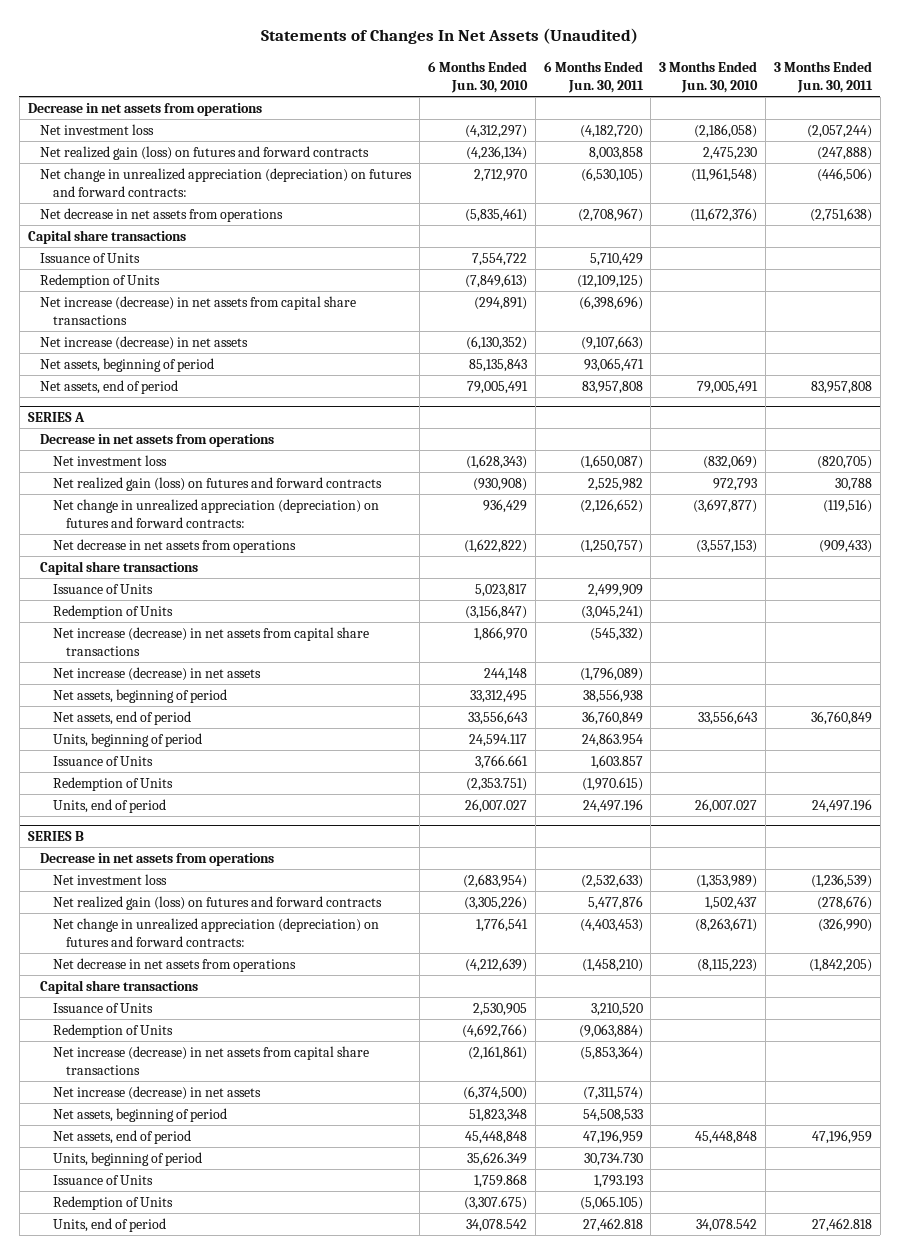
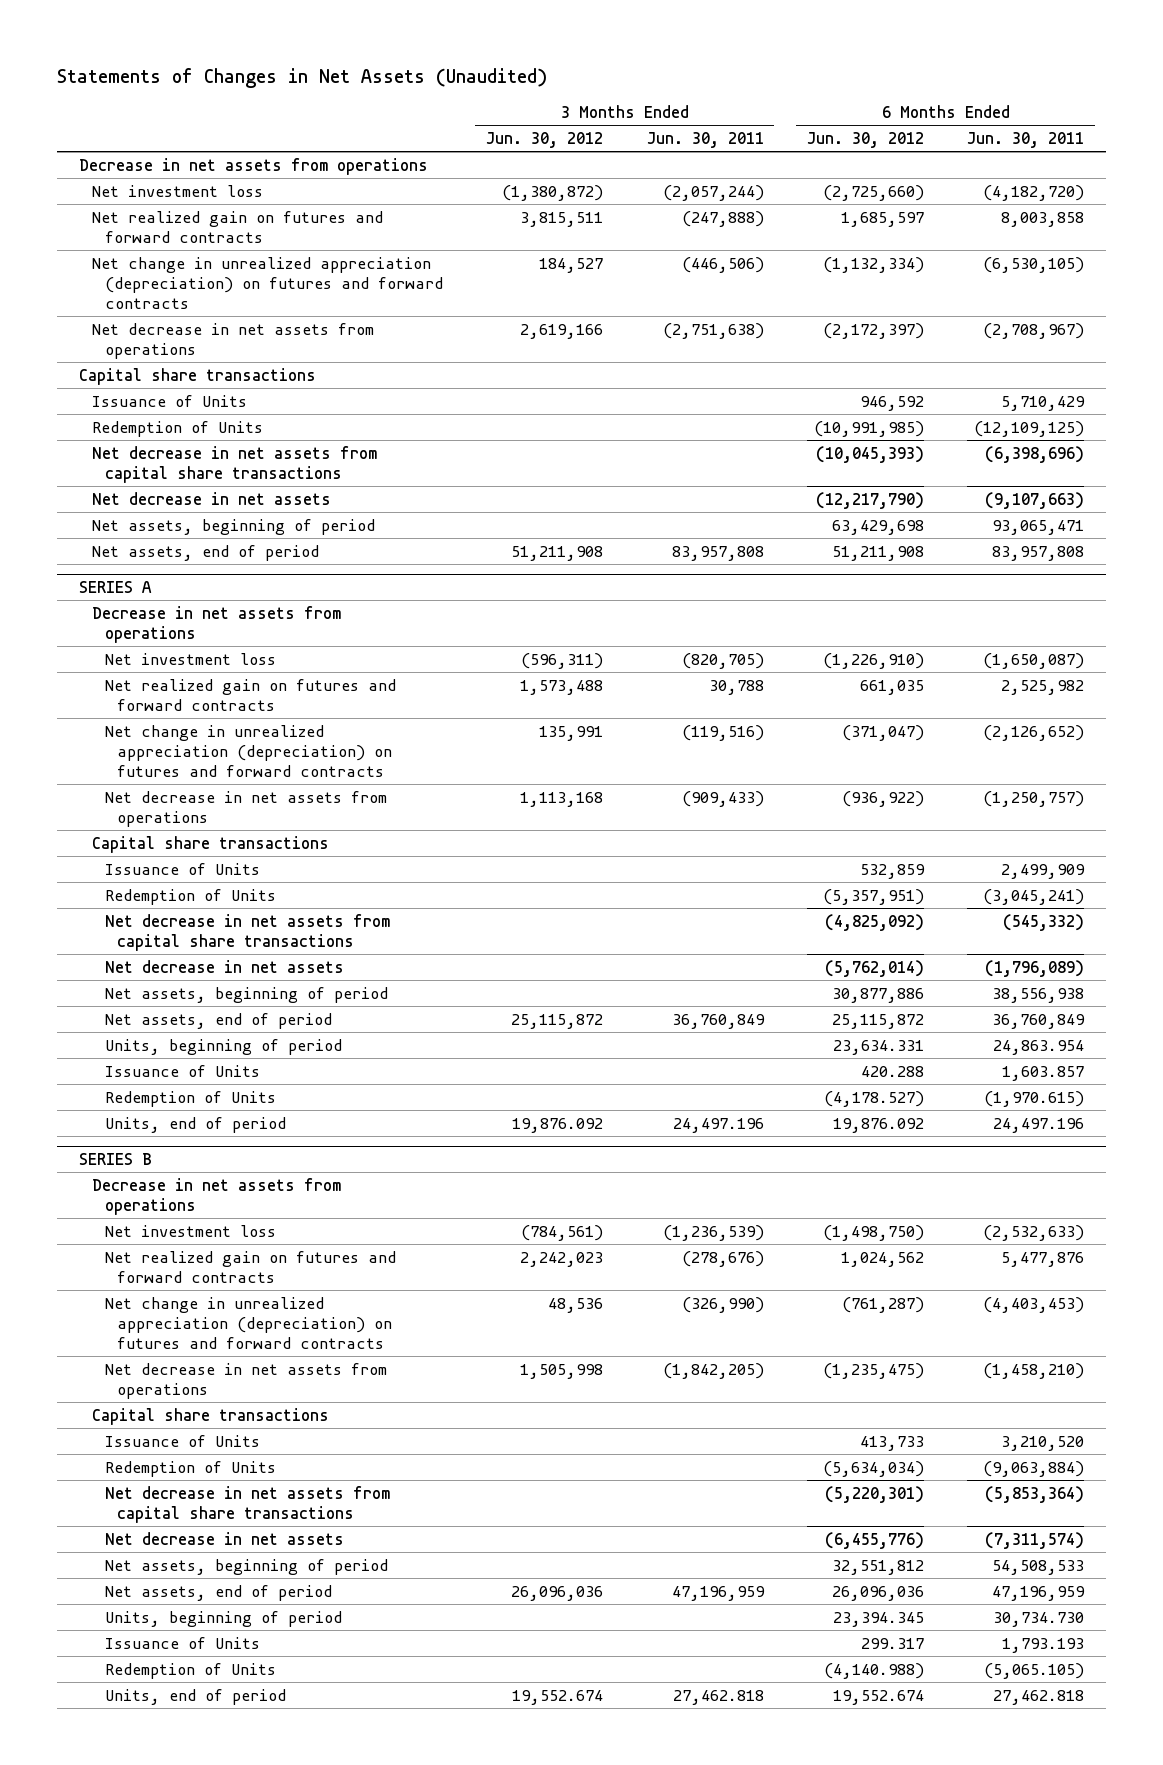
- Statements of Changes In Net Assets (Unaudited)
+ Statements of Changes in Net Assets (Unaudited)
- | 6 Months Ended Jun. 30, 2010 | 6 Months Ended Jun. 30, 2011 | 3 Months Ended Jun. 30, 2010 | 3 Months Ended Jun. 30, 2011
+ | 3 Months Ended Jun. 30, 2012 | 3 Months Ended Jun. 30, 2011 | 6 Months Ended Jun. 30, 2012 | 6 Months Ended Jun. 30, 2011
- Net realized gain (loss) on futures and forward contracts | (4,236,134) | 8,003,858 | 2,475,230 | (247,888)
- Net change in unrealized appreciation (depreciation) on futures and forward contracts: | 2,712,970 | (6,530,105) | (11,961,548) | (446,506)
+ Net realized gain on futures and forward contracts | 3,815,511 | (247,888) | 1,685,597 | 8,003,858
+ Net change in unrealized appreciation (depreciation) on futures and forward contracts | 184,527 | (446,506) | (1,132,334) | (6,530,105)
- Net increase (decrease) in net assets from capital share transactions | (294,891) | (6,398,696) | |
- Net increase (decrease) in net assets | (6,130,352) | (9,107,663) | |
+ Net decrease in net assets from capital share transactions | | | (10,045,393) | (6,398,696)
+ Net decrease in net assets | | | (12,217,790) | (9,107,663)
@ SERIES A
- Net realized gain (loss) on futures and forward contracts | (930,908) | 2,525,982 | 972,793 | 30,788
- Net change in unrealized appreciation (depreciation) on futures and forward contracts: | 936,429 | (2,126,652) | (3,697,877) | (119,516)
+ Net realized gain on futures and forward contracts | 1,573,488 | 30,788 | 661,035 | 2,525,982
+ Net change in unrealized appreciation (depreciation) on futures and forward contracts | 135,991 | (119,516) | (371,047) | (2,126,652)
- Net increase (decrease) in net assets from capital share transactions | 1,866,970 | (545,332) | |
- Net increase (decrease) in net assets | 244,148 | (1,796,089) | |
+ Net decrease in net assets from capital share transactions | | | (4,825,092) | (545,332)
+ Net decrease in net assets | | | (5,762,014) | (1,796,089)
@ SERIES B
- Net realized gain (loss) on futures and forward contracts | (3,305,226) | 5,477,876 | 1,502,437 | (278,676)
- Net change in unrealized appreciation (depreciation) on futures and forward contracts: | 1,776,541 | (4,403,453) | (8,263,671) | (326,990)
+ Net realized gain on futures and forward contracts | 2,242,023 | (278,676) | 1,024,562 | 5,477,876
+ Net change in unrealized appreciation (depreciation) on futures and forward contracts | 48,536 | (326,990) | (761,287) | (4,403,453)
- Net increase (decrease) in net assets from capital share transactions | (2,161,861) | (5,853,364) | |
- Net increase (decrease) in net assets | (6,374,500) | (7,311,574) | |
+ Net decrease in net assets from capital share transactions | | | (5,220,301) | (5,853,364)
+ Net decrease in net assets | | | (6,455,776) | (7,311,574)

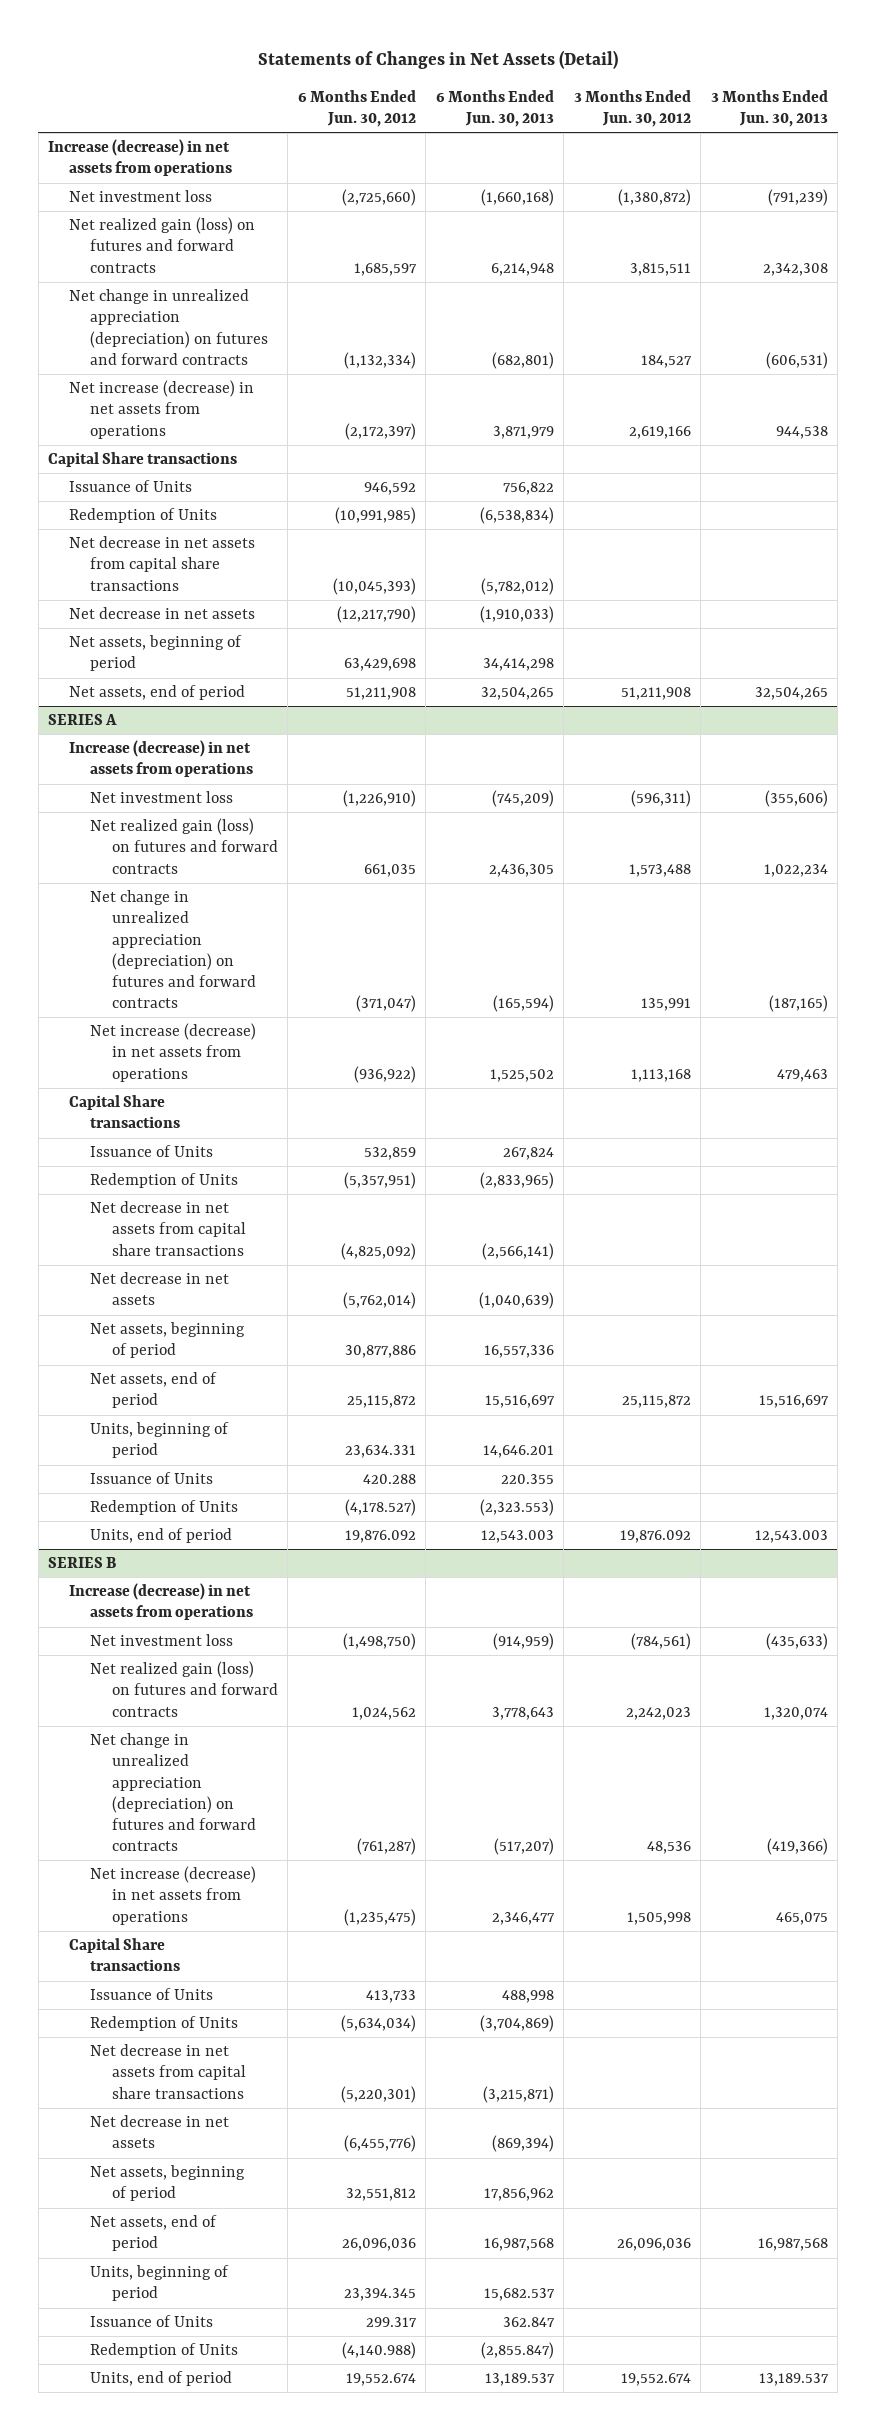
- Statements of Changes in Net Assets (Unaudited)
+ Statements of Changes in Net Assets (Detail)
- | 3 Months Ended Jun. 30, 2012 | 3 Months Ended Jun. 30, 2011 | 6 Months Ended Jun. 30, 2012 | 6 Months Ended Jun. 30, 2011
+ | 6 Months Ended Jun. 30, 2012 | 6 Months Ended Jun. 30, 2013 | 3 Months Ended Jun. 30, 2012 | 3 Months Ended Jun. 30, 2013
- Decrease in net assets from operations
+ Increase (decrease) in net assets from operations
- Net realized gain on futures and forward contracts | 3,815,511 | (247,888) | 1,685,597 | 8,003,858
+ Net realized gain (loss) on futures and forward contracts | 1,685,597 | 6,214,948 | 3,815,511 | 2,342,308
- Net decrease in net assets from operations | 2,619,166 | (2,751,638) | (2,172,397) | (2,708,967)
- Capital share transactions
+ Net increase (decrease) in net assets from operations | (2,172,397) | 3,871,979 | 2,619,166 | 944,538
+ Capital Share transactions
@ SERIES A
- Decrease in net assets from operations
+ Increase (decrease) in net assets from operations
- Net realized gain on futures and forward contracts | 1,573,488 | 30,788 | 661,035 | 2,525,982
+ Net realized gain (loss) on futures and forward contracts | 661,035 | 2,436,305 | 1,573,488 | 1,022,234
- Net decrease in net assets from operations | 1,113,168 | (909,433) | (936,922) | (1,250,757)
- Capital share transactions
+ Net increase (decrease) in net assets from operations | (936,922) | 1,525,502 | 1,113,168 | 479,463
+ Capital Share transactions
@ SERIES B
- Decrease in net assets from operations
+ Increase (decrease) in net assets from operations
- Net realized gain on futures and forward contracts | 2,242,023 | (278,676) | 1,024,562 | 5,477,876
+ Net realized gain (loss) on futures and forward contracts | 1,024,562 | 3,778,643 | 2,242,023 | 1,320,074
- Net decrease in net assets from operations | 1,505,998 | (1,842,205) | (1,235,475) | (1,458,210)
- Capital share transactions
+ Net increase (decrease) in net assets from operations | (1,235,475) | 2,346,477 | 1,505,998 | 465,075
+ Capital Share transactions

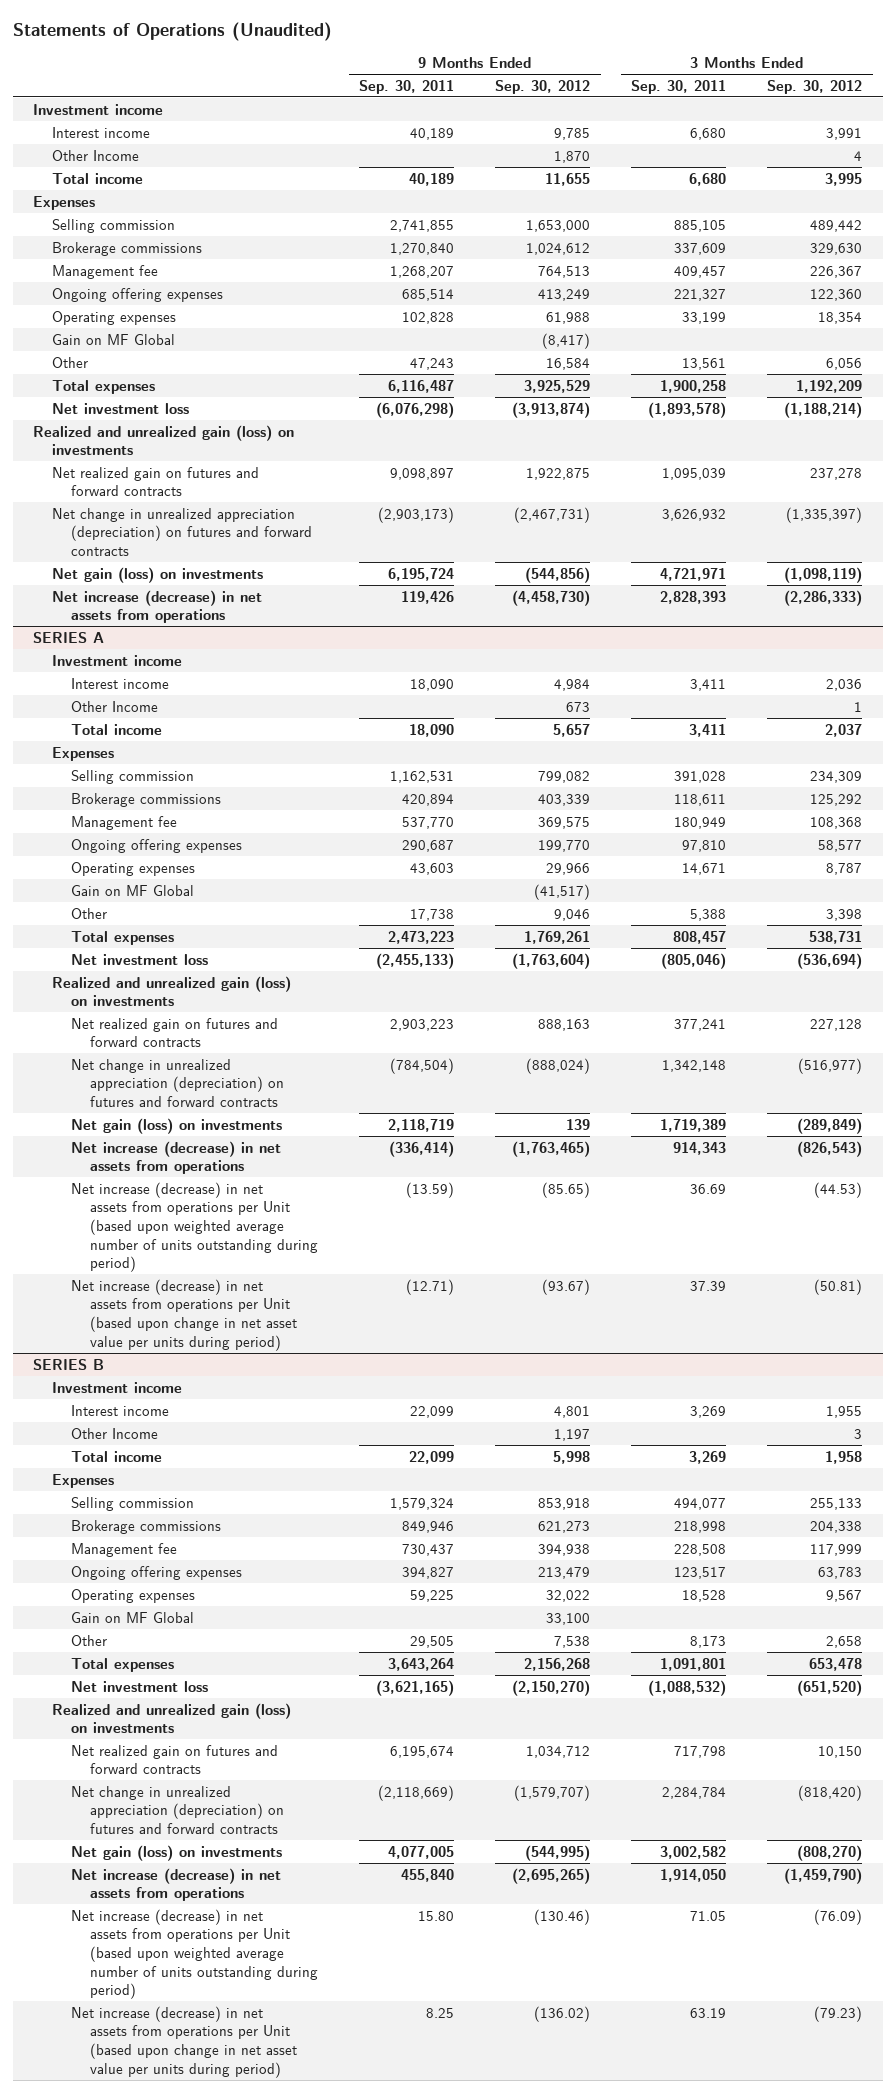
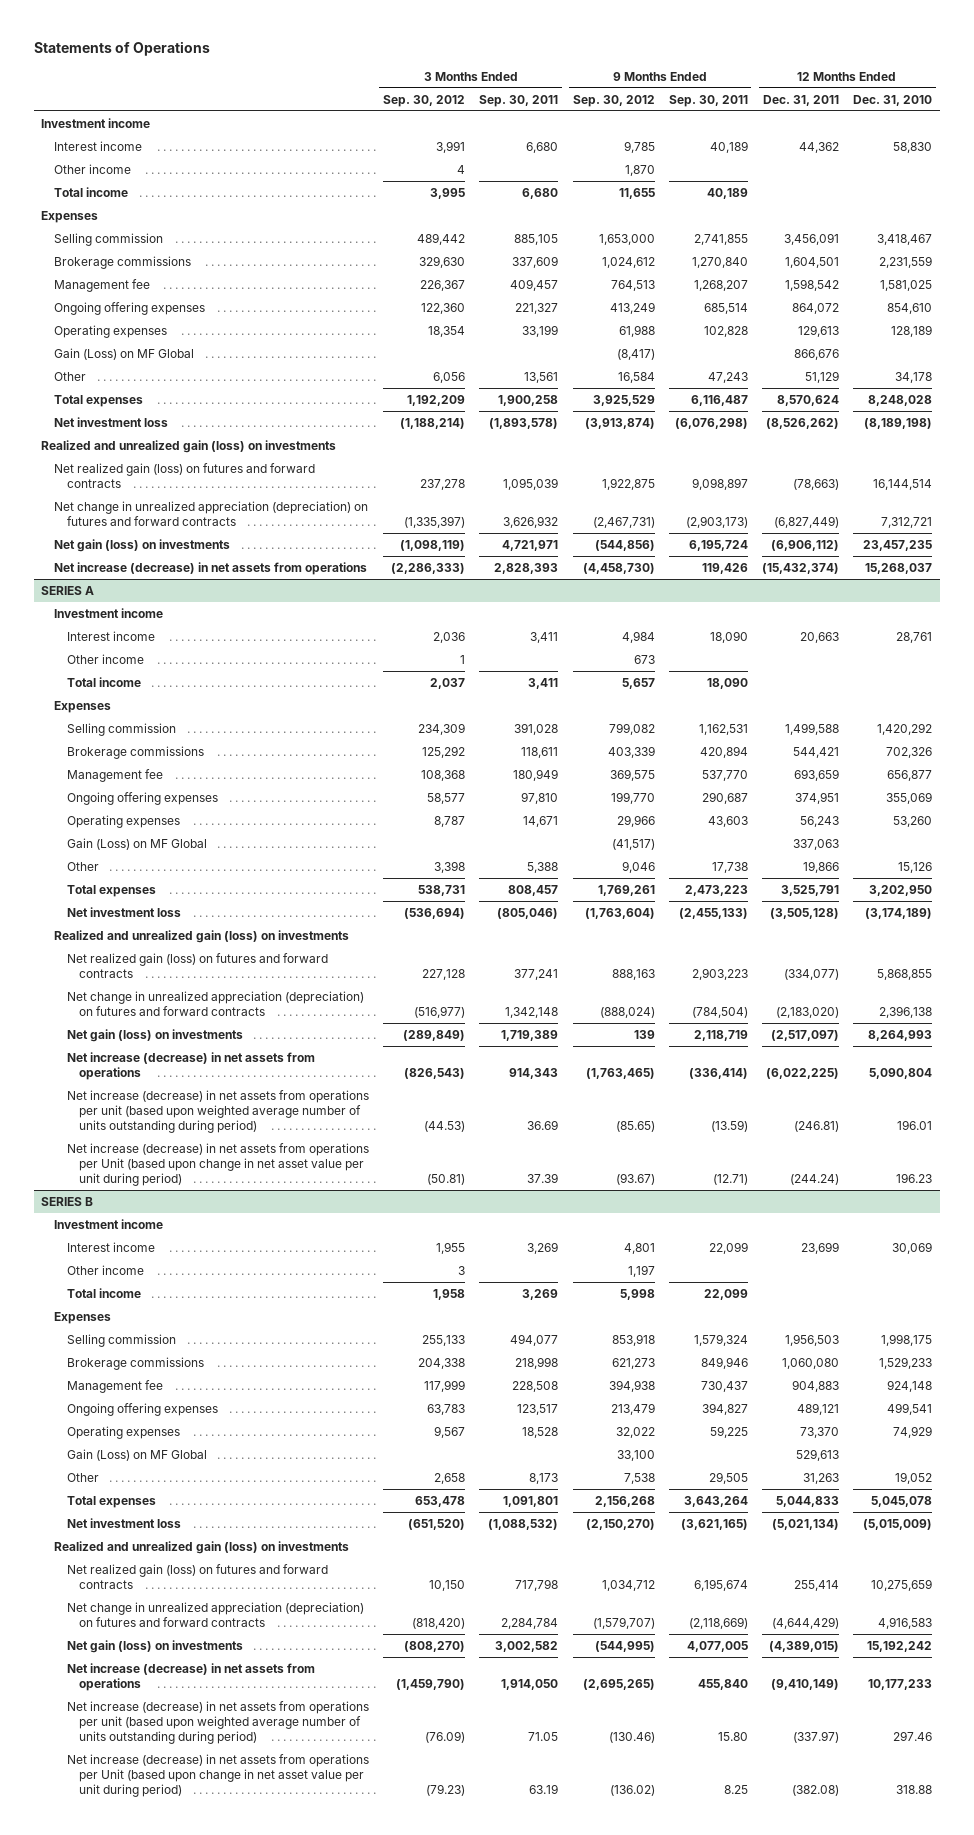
- Statements of Operations (Unaudited)
+ Statements of Operations
- | 9 Months Ended Sep. 30, 2011 | 9 Months Ended Sep. 30, 2012 | 3 Months Ended Sep. 30, 2011 | 3 Months Ended Sep. 30, 2012
+ | 3 Months Ended Sep. 30, 2012 | 3 Months Ended Sep. 30, 2011 | 9 Months Ended Sep. 30, 2012 | 9 Months Ended Sep. 30, 2011 | 12 Months Ended Dec. 31, 2011 | 12 Months Ended Dec. 31, 2010
- Other Income | | 1,870 | | 4
+ Other income | 4 | | 1,870 | | |
- Gain on MF Global | | (8,417) | |
+ Gain (Loss) on MF Global | | | (8,417) | | 866,676 |
- Net realized gain on futures and forward contracts | 9,098,897 | 1,922,875 | 1,095,039 | 237,278
+ Net realized gain (loss) on futures and forward contracts | 237,278 | 1,095,039 | 1,922,875 | 9,098,897 | (78,663) | 16,144,514
@ SERIES A
- Other Income | | 673 | | 1
+ Other income | 1 | | 673 | | |
- Gain on MF Global | | (41,517) | |
+ Gain (Loss) on MF Global | | | (41,517) | | 337,063 |
- Net realized gain on futures and forward contracts | 2,903,223 | 888,163 | 377,241 | 227,128
+ Net realized gain (loss) on futures and forward contracts | 227,128 | 377,241 | 888,163 | 2,903,223 | (334,077) | 5,868,855
- Net increase (decrease) in net assets from operations per Unit (based upon weighted average number of units outstanding during period) | (13.59) | (85.65) | 36.69 | (44.53)
- Net increase (decrease) in net assets from operations per Unit (based upon change in net asset value per units during period) | (12.71) | (93.67) | 37.39 | (50.81)
+ Net increase (decrease) in net assets from operations per unit (based upon weighted average number of units outstanding during period) | (44.53) | 36.69 | (85.65) | (13.59) | (246.81) | 196.01
+ Net increase (decrease) in net assets from operations per Unit (based upon change in net asset value per unit during period) | (50.81) | 37.39 | (93.67) | (12.71) | (244.24) | 196.23
@ SERIES B
- Other Income | | 1,197 | | 3
+ Other income | 3 | | 1,197 | | |
- Gain on MF Global | | 33,100 | |
+ Gain (Loss) on MF Global | | | 33,100 | | 529,613 |
- Net realized gain on futures and forward contracts | 6,195,674 | 1,034,712 | 717,798 | 10,150
+ Net realized gain (loss) on futures and forward contracts | 10,150 | 717,798 | 1,034,712 | 6,195,674 | 255,414 | 10,275,659
- Net increase (decrease) in net assets from operations per Unit (based upon weighted average number of units outstanding during period) | 15.80 | (130.46) | 71.05 | (76.09)
- Net increase (decrease) in net assets from operations per Unit (based upon change in net asset value per units during period) | 8.25 | (136.02) | 63.19 | (79.23)
+ Net increase (decrease) in net assets from operations per unit (based upon weighted average number of units outstanding during period) | (76.09) | 71.05 | (130.46) | 15.80 | (337.97) | 297.46
+ Net increase (decrease) in net assets from operations per Unit (based upon change in net asset value per unit during period) | (79.23) | 63.19 | (136.02) | 8.25 | (382.08) | 318.88

